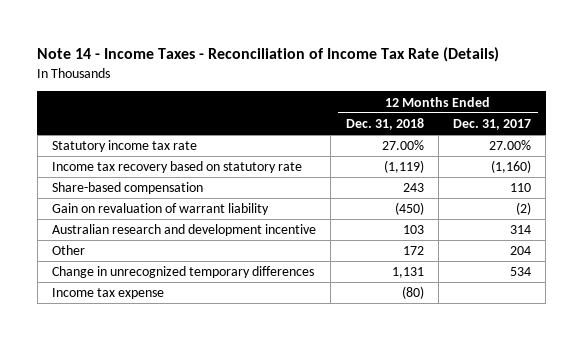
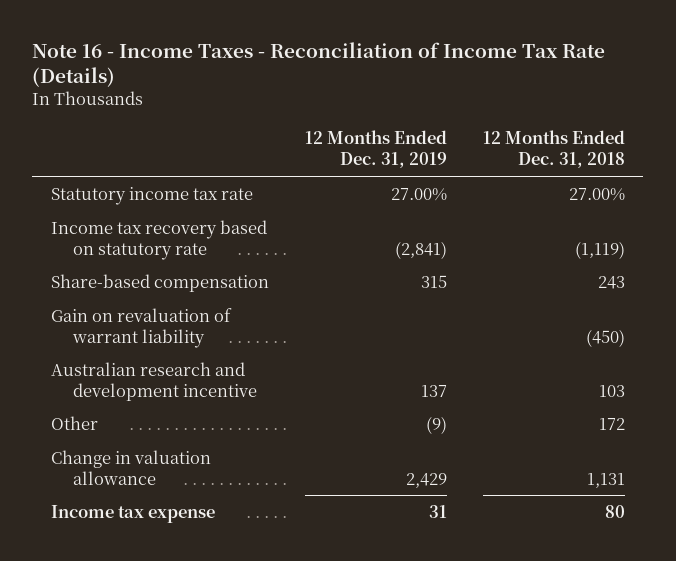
- Note 14 - Income Taxes - Reconciliation of Income Tax Rate (Details)
+ Note 16 - Income Taxes - Reconciliation of Income Tax Rate (Details)
- | 12 Months Ended Dec. 31, 2018 | 12 Months Ended Dec. 31, 2017
+ | 12 Months Ended Dec. 31, 2019 | 12 Months Ended Dec. 31, 2018
- Change in unrecognized temporary differences | 1,131 | 534
- Income tax expense | (80) |
+ Change in valuation allowance | 2,429 | 1,131
+ Income tax expense | 31 | 80

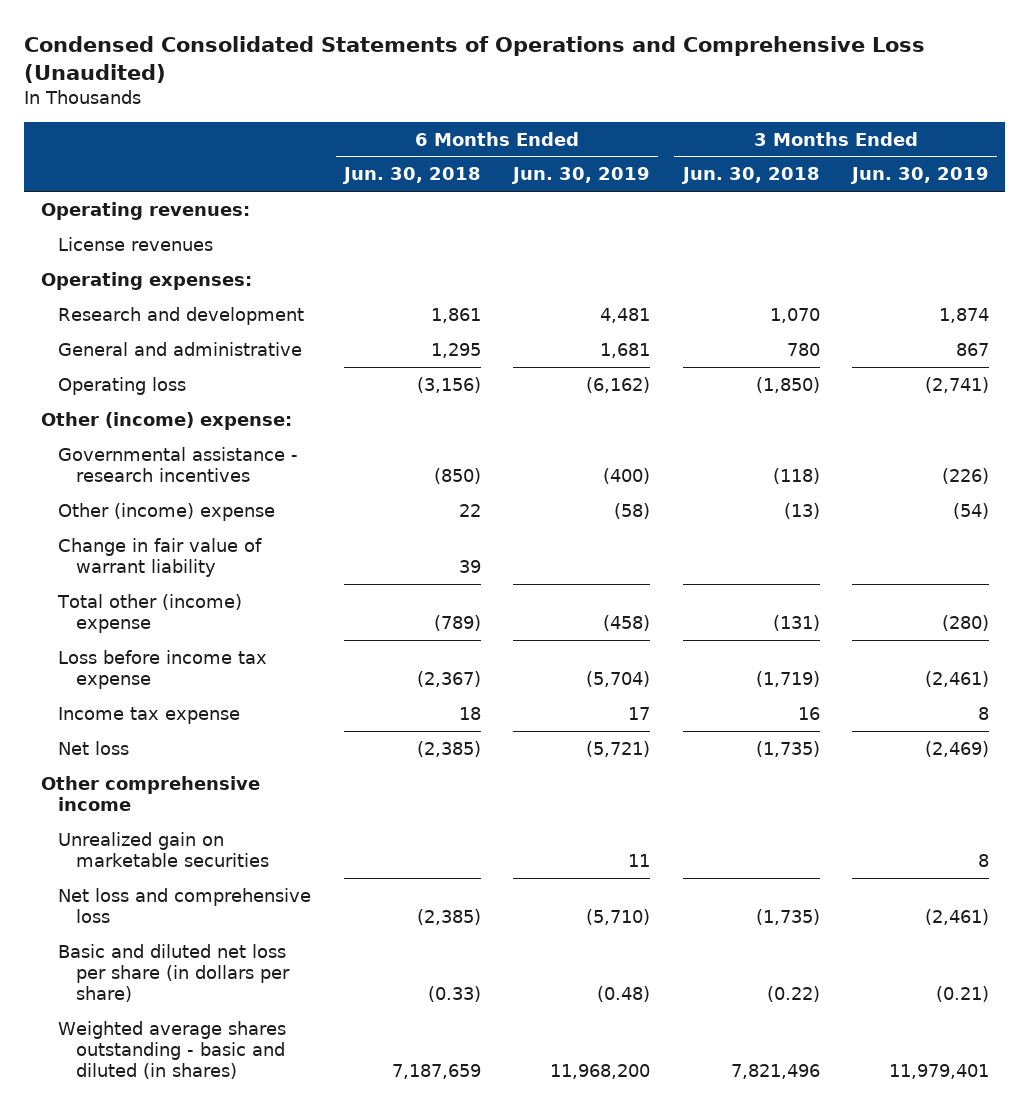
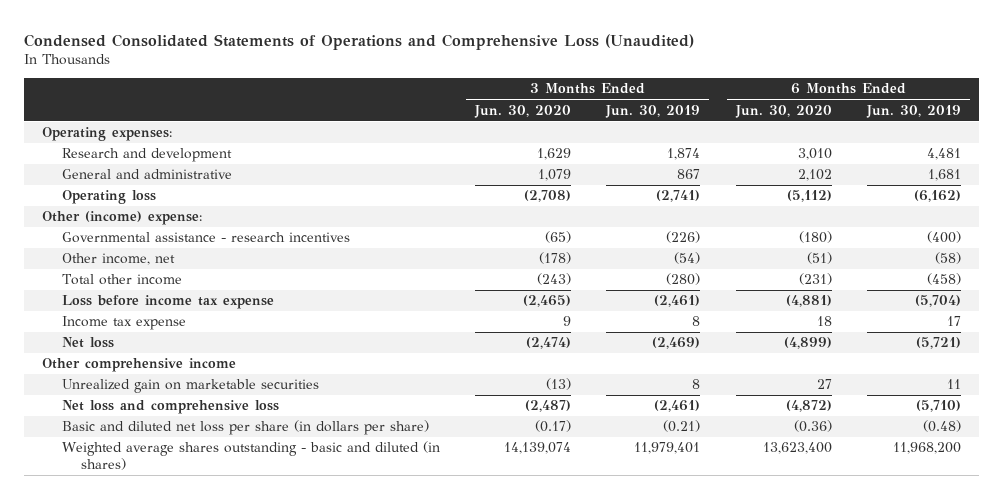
- | 6 Months Ended Jun. 30, 2018 | 6 Months Ended Jun. 30, 2019 | 3 Months Ended Jun. 30, 2018 | 3 Months Ended Jun. 30, 2019
+ | 3 Months Ended Jun. 30, 2020 | 3 Months Ended Jun. 30, 2019 | 6 Months Ended Jun. 30, 2020 | 6 Months Ended Jun. 30, 2019
- Operating revenues:
- License revenues
- Other (income) expense | 22 | (58) | (13) | (54)
- Change in fair value of warrant liability | 39 | | |
- Total other (income) expense | (789) | (458) | (131) | (280)
+ Other income, net | (178) | (54) | (51) | (58)
+ Total other income | (243) | (280) | (231) | (458)

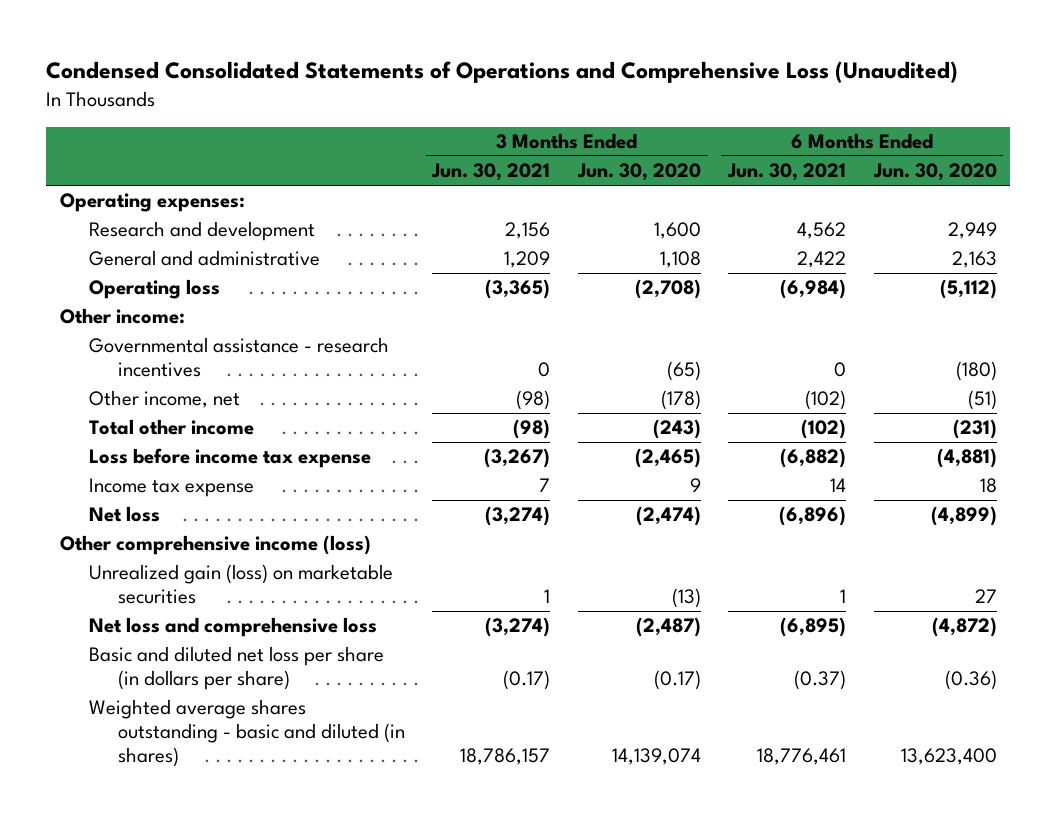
- | 3 Months Ended Jun. 30, 2020 | 3 Months Ended Jun. 30, 2019 | 6 Months Ended Jun. 30, 2020 | 6 Months Ended Jun. 30, 2019
+ | 3 Months Ended Jun. 30, 2021 | 3 Months Ended Jun. 30, 2020 | 6 Months Ended Jun. 30, 2021 | 6 Months Ended Jun. 30, 2020
- Research and development | 1,629 | 1,874 | 3,010 | 4,481
- General and administrative | 1,079 | 867 | 2,102 | 1,681
+ Research and development | 2,156 | 1,600 | 4,562 | 2,949
+ General and administrative | 1,209 | 1,108 | 2,422 | 2,163
- Other (income) expense:
+ Other income:
- Other comprehensive income
- Unrealized gain on marketable securities | (13) | 8 | 27 | 11
+ Other comprehensive income (loss)
+ Unrealized gain (loss) on marketable securities | 1 | (13) | 1 | 27

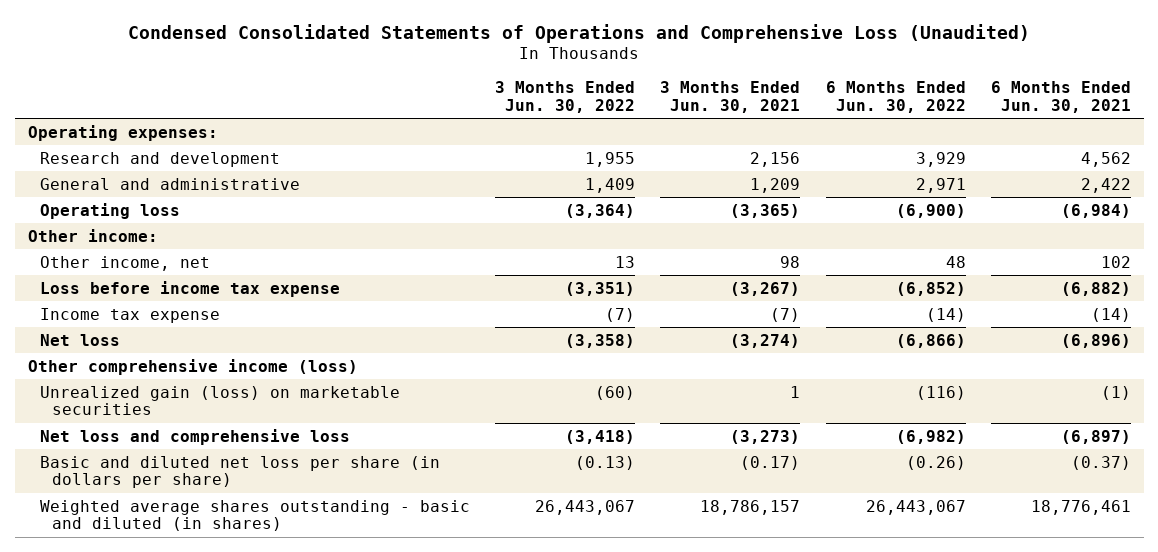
- | 3 Months Ended Jun. 30, 2021 | 3 Months Ended Jun. 30, 2020 | 6 Months Ended Jun. 30, 2021 | 6 Months Ended Jun. 30, 2020
+ | 3 Months Ended Jun. 30, 2022 | 3 Months Ended Jun. 30, 2021 | 6 Months Ended Jun. 30, 2022 | 6 Months Ended Jun. 30, 2021
- Governmental assistance - research incentives | 0 | (65) | 0 | (180)
- Other income, net | (98) | (178) | (102) | (51)
- Total other income | (98) | (243) | (102) | (231)
+ Other income, net | 13 | 98 | 48 | 102
- Income tax expense | 7 | 9 | 14 | 18
+ Income tax expense | (7) | (7) | (14) | (14)
- Unrealized gain (loss) on marketable securities | 1 | (13) | 1 | 27
- Net loss and comprehensive loss | (3,274) | (2,487) | (6,895) | (4,872)
+ Unrealized gain (loss) on marketable securities | (60) | 1 | (116) | (1)
+ Net loss and comprehensive loss | (3,418) | (3,273) | (6,982) | (6,897)

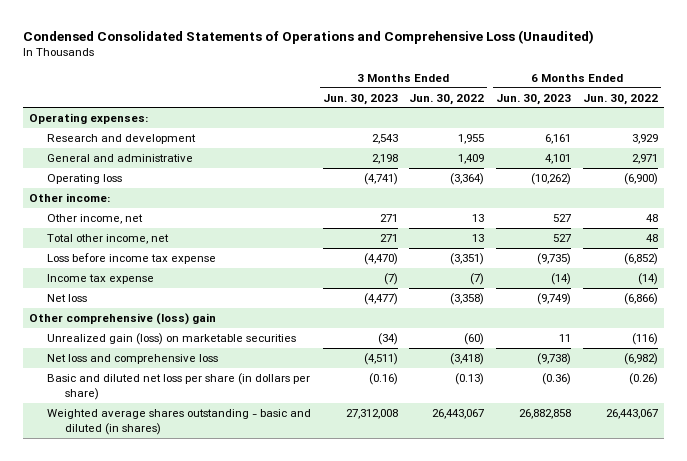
- | 3 Months Ended Jun. 30, 2022 | 3 Months Ended Jun. 30, 2021 | 6 Months Ended Jun. 30, 2022 | 6 Months Ended Jun. 30, 2021
+ | 3 Months Ended Jun. 30, 2023 | 3 Months Ended Jun. 30, 2022 | 6 Months Ended Jun. 30, 2023 | 6 Months Ended Jun. 30, 2022
+ Total other income, net | 271 | 13 | 527 | 48
- Other comprehensive income (loss)
+ Other comprehensive (loss) gain

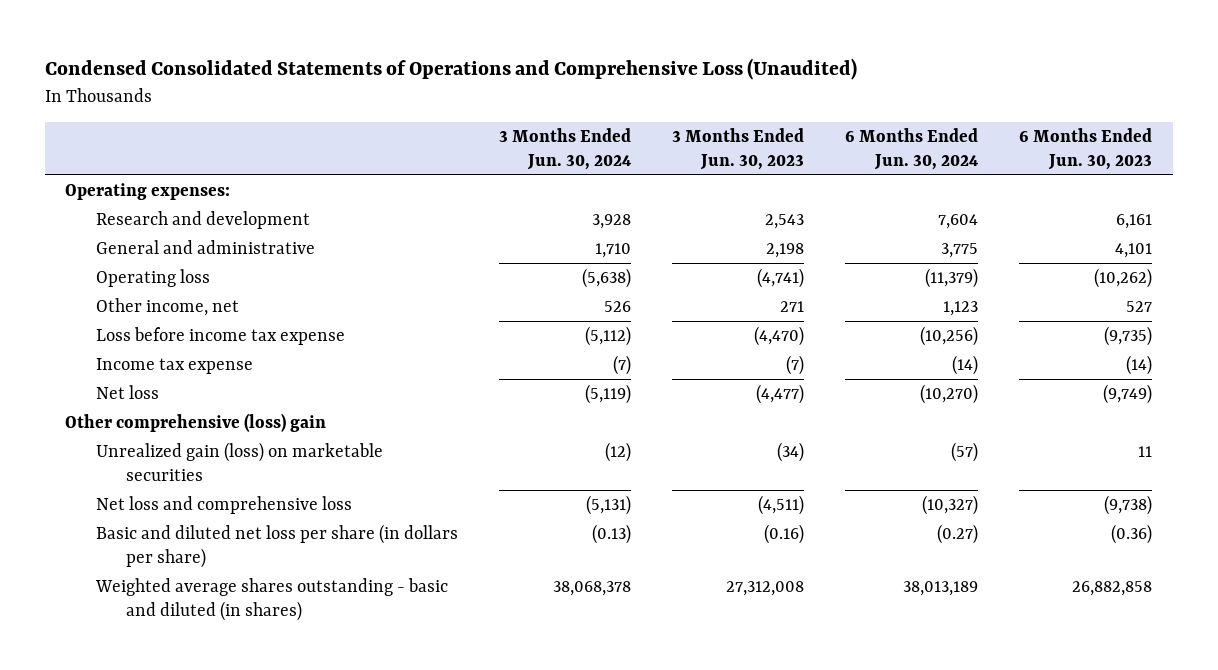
- | 3 Months Ended Jun. 30, 2023 | 3 Months Ended Jun. 30, 2022 | 6 Months Ended Jun. 30, 2023 | 6 Months Ended Jun. 30, 2022
+ | 3 Months Ended Jun. 30, 2024 | 3 Months Ended Jun. 30, 2023 | 6 Months Ended Jun. 30, 2024 | 6 Months Ended Jun. 30, 2023
- Other income:
- Total other income, net | 271 | 13 | 527 | 48

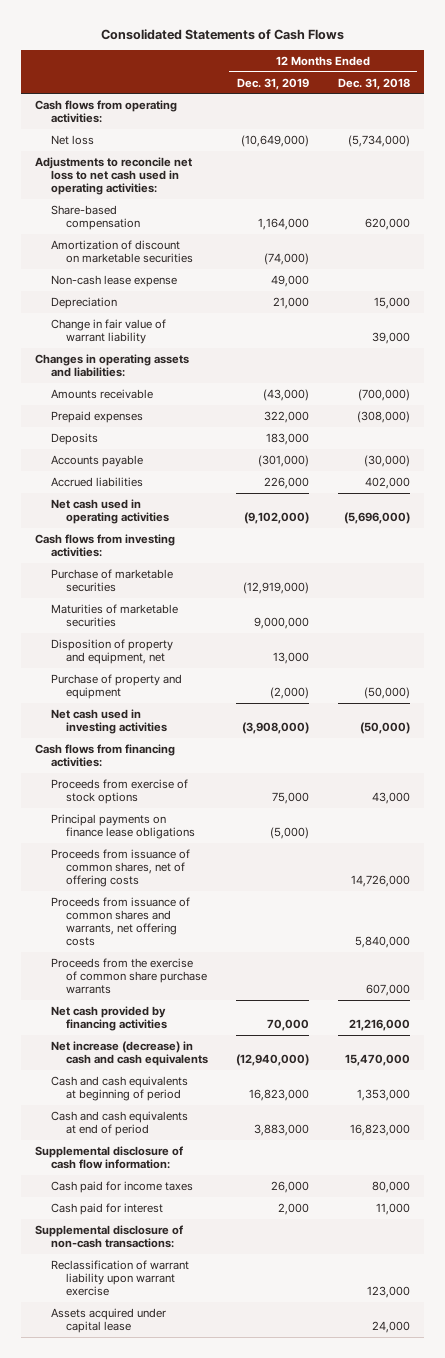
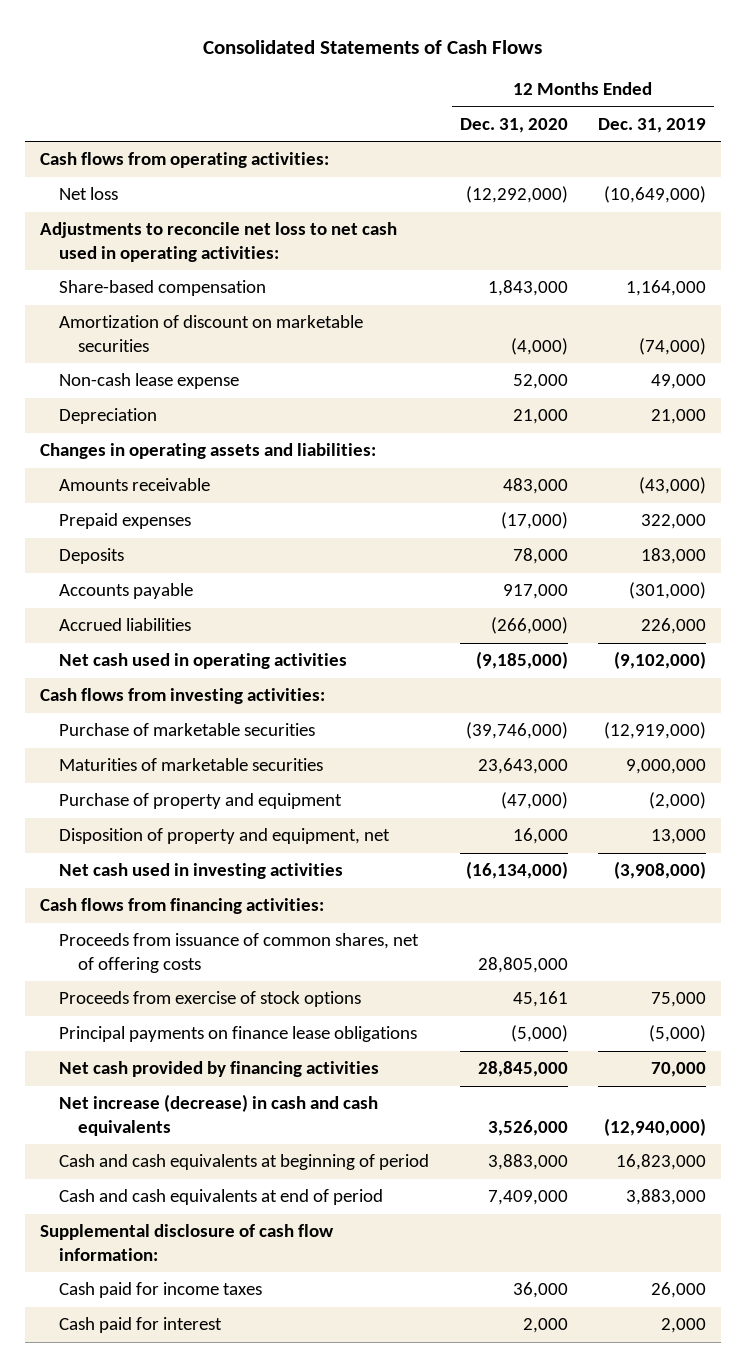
- | 12 Months Ended Dec. 31, 2019 | 12 Months Ended Dec. 31, 2018
+ | 12 Months Ended Dec. 31, 2020 | 12 Months Ended Dec. 31, 2019
- Change in fair value of warrant liability | | 39,000
moved down: Disposition of property and equipment, net | 16,000 | 13,000
moved up: Proceeds from issuance of common shares, net of offering costs | 28,805,000 |
- Proceeds from issuance of common shares and warrants, net offering costs | | 5,840,000
- Proceeds from the exercise of common share purchase warrants | | 607,000
- Supplemental disclosure of non-cash transactions:
- Reclassification of warrant liability upon warrant exercise | | 123,000
- Assets acquired under capital lease | | 24,000

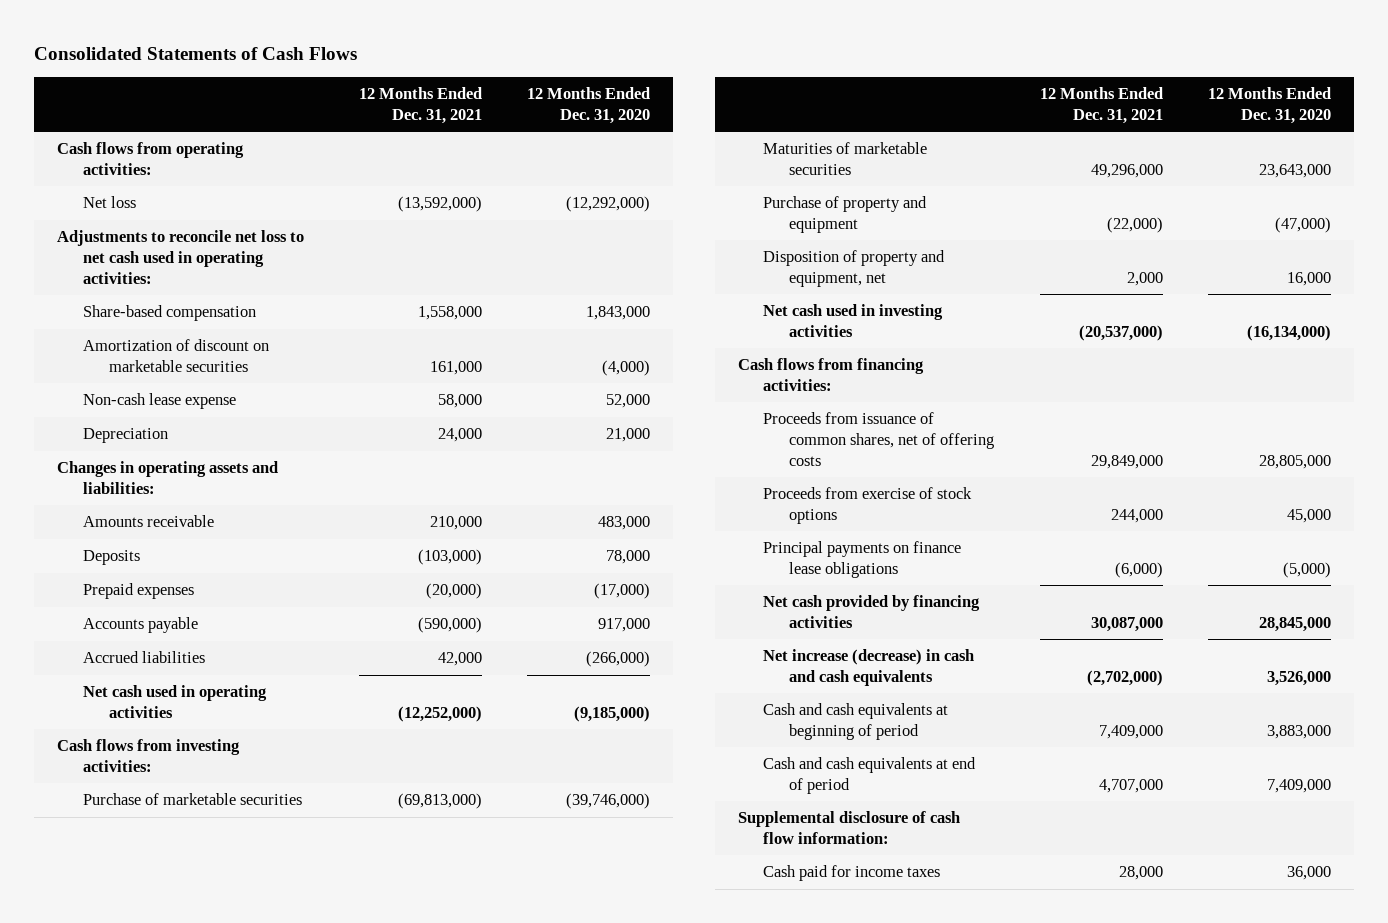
- | 12 Months Ended Dec. 31, 2020 | 12 Months Ended Dec. 31, 2019
+ | 12 Months Ended Dec. 31, 2021 | 12 Months Ended Dec. 31, 2020
moved down: Prepaid expenses | (20,000) | (17,000)
- Proceeds from exercise of stock options | 45,161 | 75,000
+ Proceeds from exercise of stock options | 244,000 | 45,000
- Cash paid for interest | 2,000 | 2,000

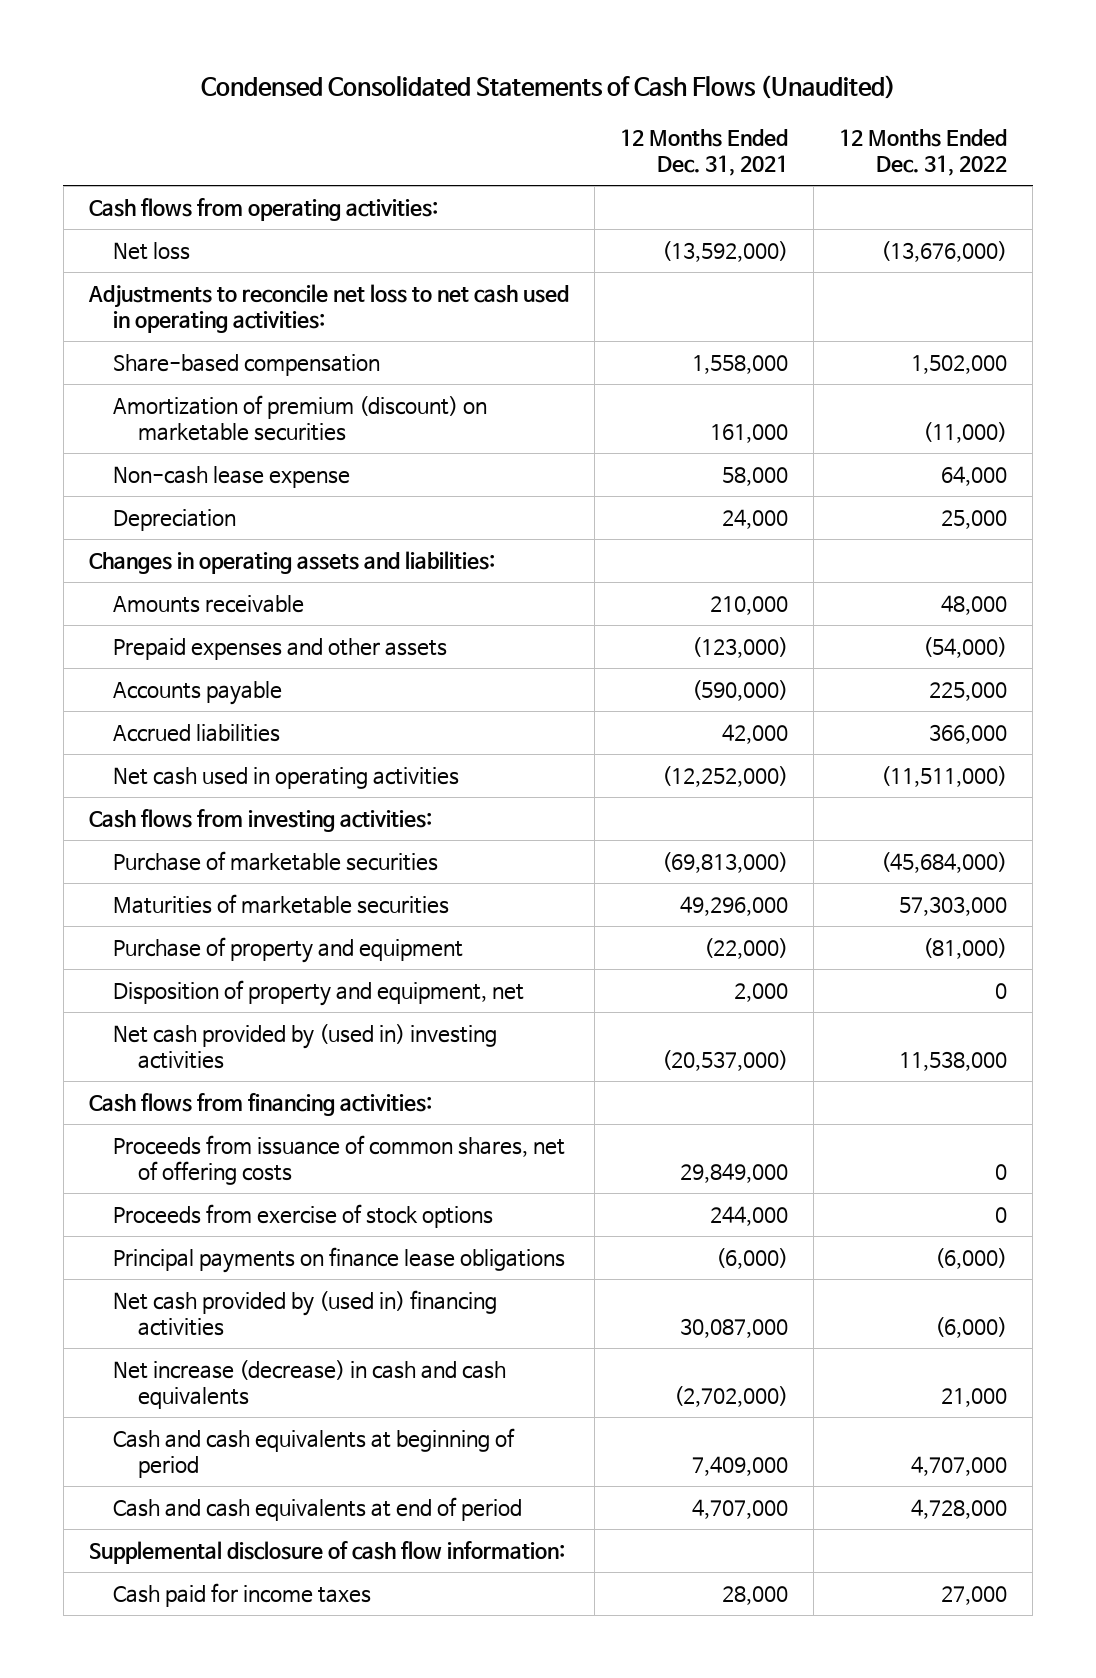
- Consolidated Statements of Cash Flows
+ Condensed Consolidated Statements of Cash Flows (Unaudited)
- | 12 Months Ended Dec. 31, 2021 | 12 Months Ended Dec. 31, 2020
+ | 12 Months Ended Dec. 31, 2021 | 12 Months Ended Dec. 31, 2022
- Amortization of discount on marketable securities | 161,000 | (4,000)
+ Amortization of premium (discount) on marketable securities | 161,000 | (11,000)
- Deposits | (103,000) | 78,000
- Prepaid expenses | (20,000) | (17,000)
+ Prepaid expenses and other assets | (123,000) | (54,000)
- Net cash used in investing activities | (20,537,000) | (16,134,000)
+ Net cash provided by (used in) investing activities | (20,537,000) | 11,538,000
- Net cash provided by financing activities | 30,087,000 | 28,845,000
+ Net cash provided by (used in) financing activities | 30,087,000 | (6,000)

